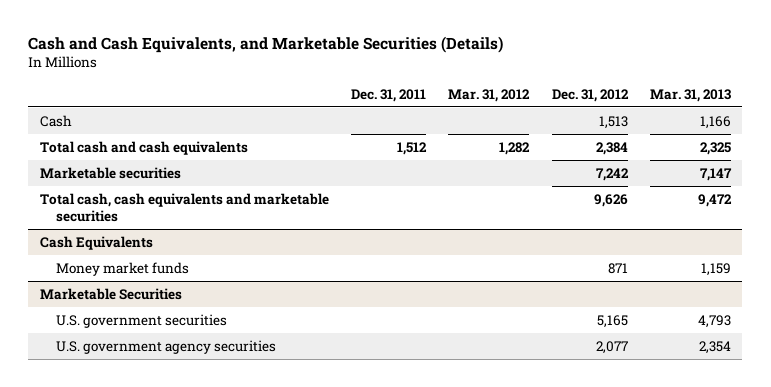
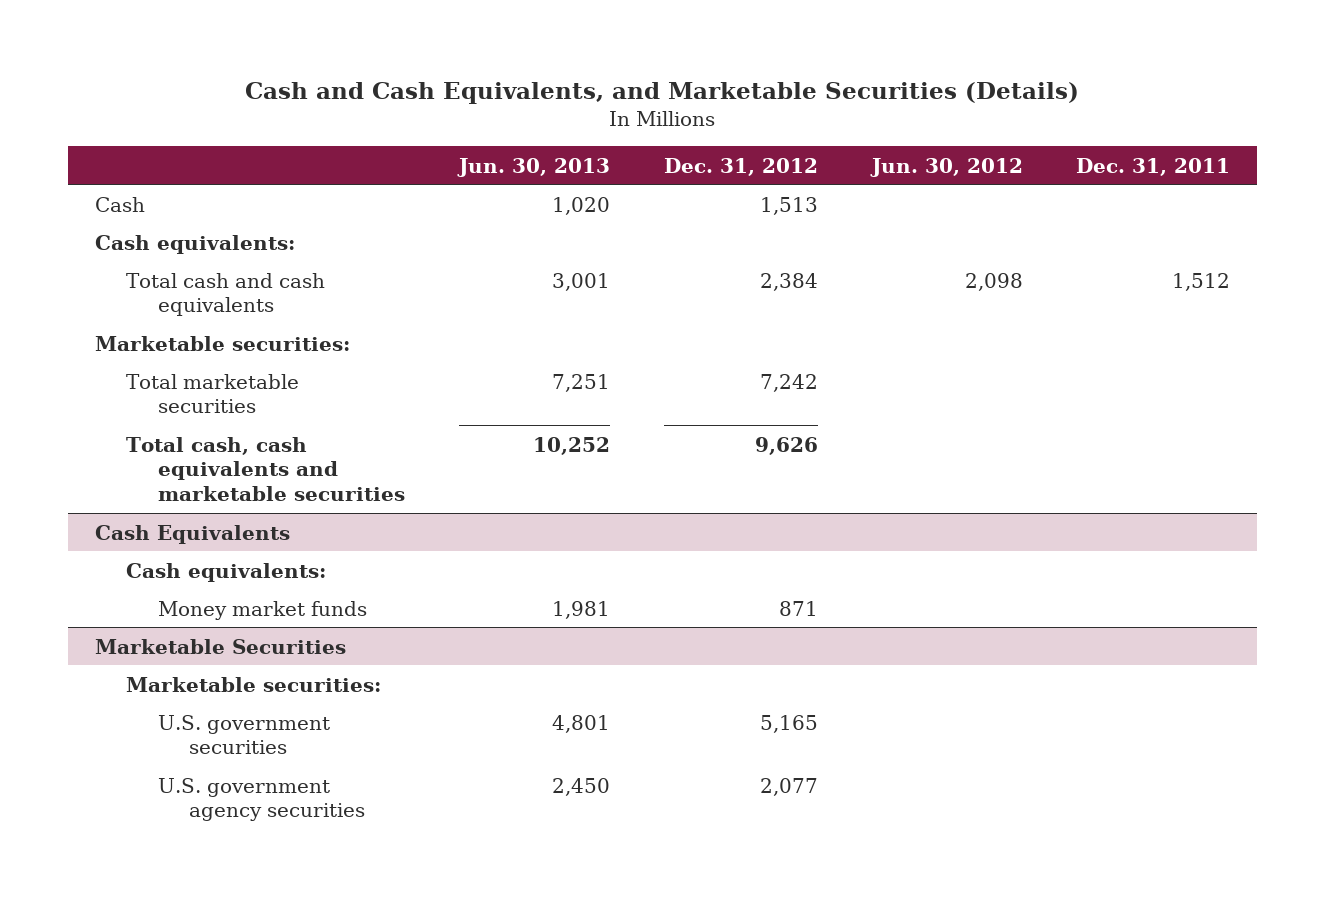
- | Dec. 31, 2011 | Mar. 31, 2012 | Dec. 31, 2012 | Mar. 31, 2013
+ | Jun. 30, 2013 | Dec. 31, 2012 | Jun. 30, 2012 | Dec. 31, 2011
+ Cash equivalents:
- Marketable securities | | | 7,242 | 7,147
+ Marketable securities:
+ Total marketable securities | 7,251 | 7,242 | |
@ Cash Equivalents
+ Cash equivalents:
@ Marketable Securities
+ Marketable securities:

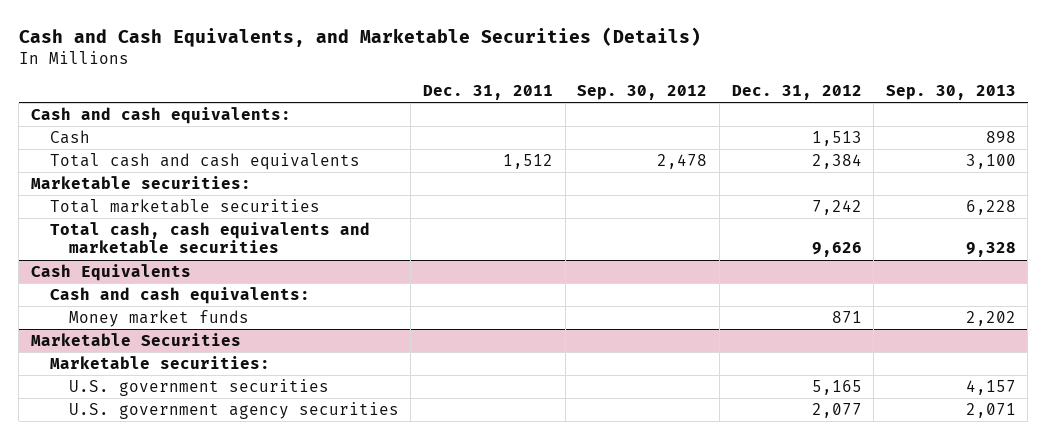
- | Jun. 30, 2013 | Dec. 31, 2012 | Jun. 30, 2012 | Dec. 31, 2011
+ | Dec. 31, 2011 | Sep. 30, 2012 | Dec. 31, 2012 | Sep. 30, 2013
+ Cash and cash equivalents:
- Cash equivalents:
@ Cash Equivalents
- Cash equivalents:
+ Cash and cash equivalents:

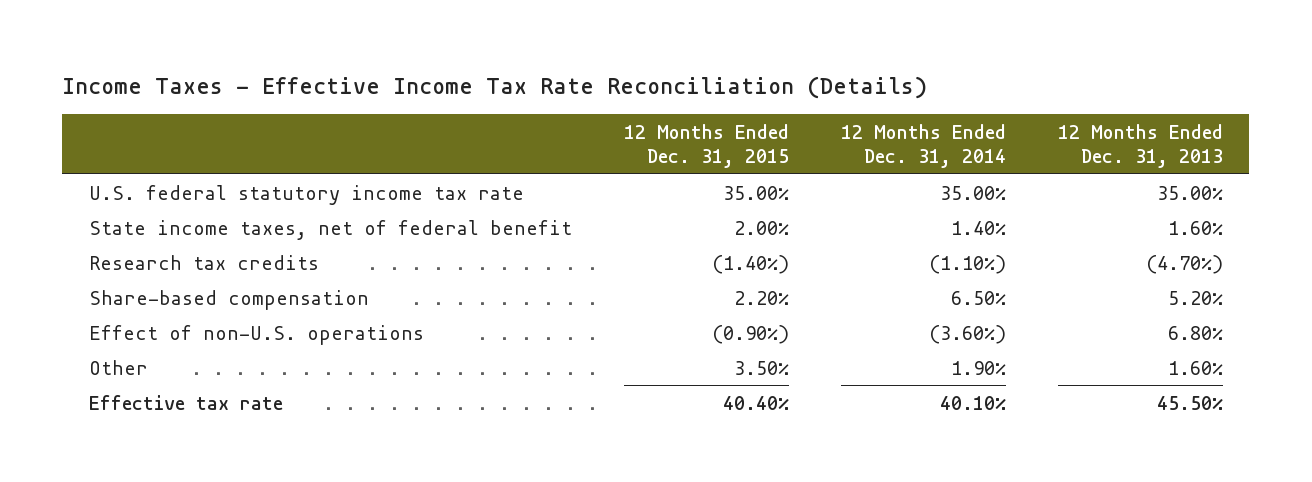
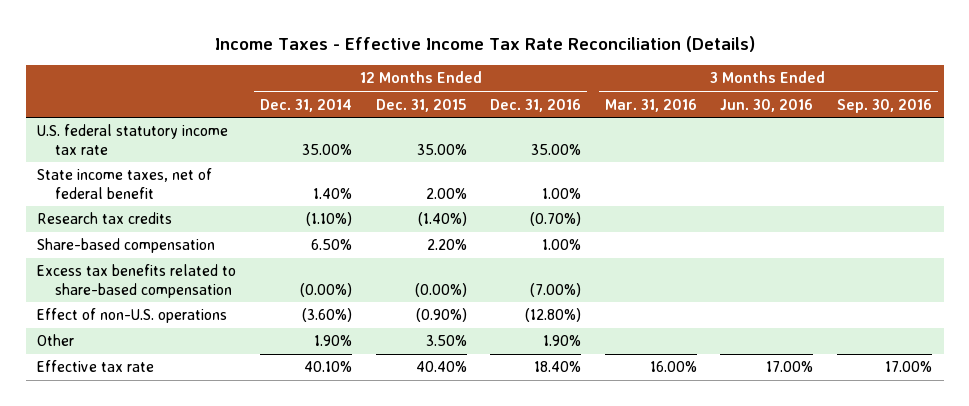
- | 12 Months Ended Dec. 31, 2015 | 12 Months Ended Dec. 31, 2014 | 12 Months Ended Dec. 31, 2013
+ | 12 Months Ended Dec. 31, 2014 | 12 Months Ended Dec. 31, 2015 | 12 Months Ended Dec. 31, 2016 | 3 Months Ended Mar. 31, 2016 | 3 Months Ended Jun. 30, 2016 | 3 Months Ended Sep. 30, 2016
+ Excess tax benefits related to share-based compensation | (0.00%) | (0.00%) | (7.00%) | | |

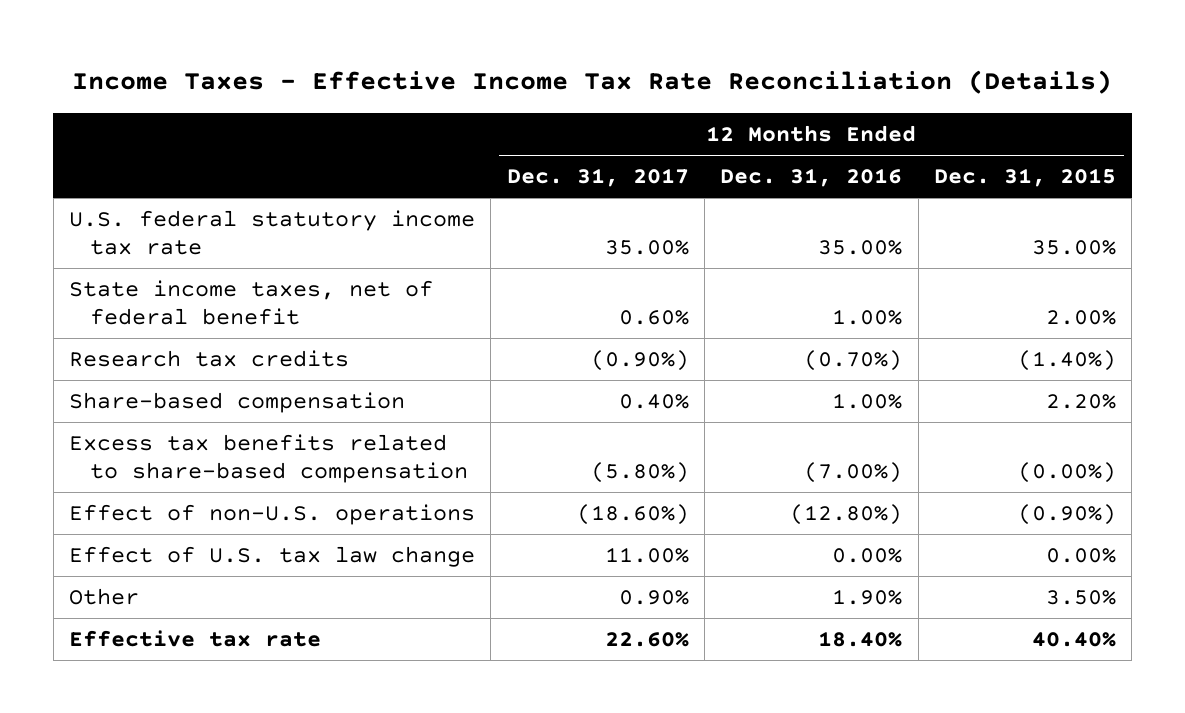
- | 12 Months Ended Dec. 31, 2014 | 12 Months Ended Dec. 31, 2015 | 12 Months Ended Dec. 31, 2016 | 3 Months Ended Mar. 31, 2016 | 3 Months Ended Jun. 30, 2016 | 3 Months Ended Sep. 30, 2016
+ | 12 Months Ended Dec. 31, 2017 | 12 Months Ended Dec. 31, 2016 | 12 Months Ended Dec. 31, 2015
+ Effect of U.S. tax law change | 11.00% | 0.00% | 0.00%

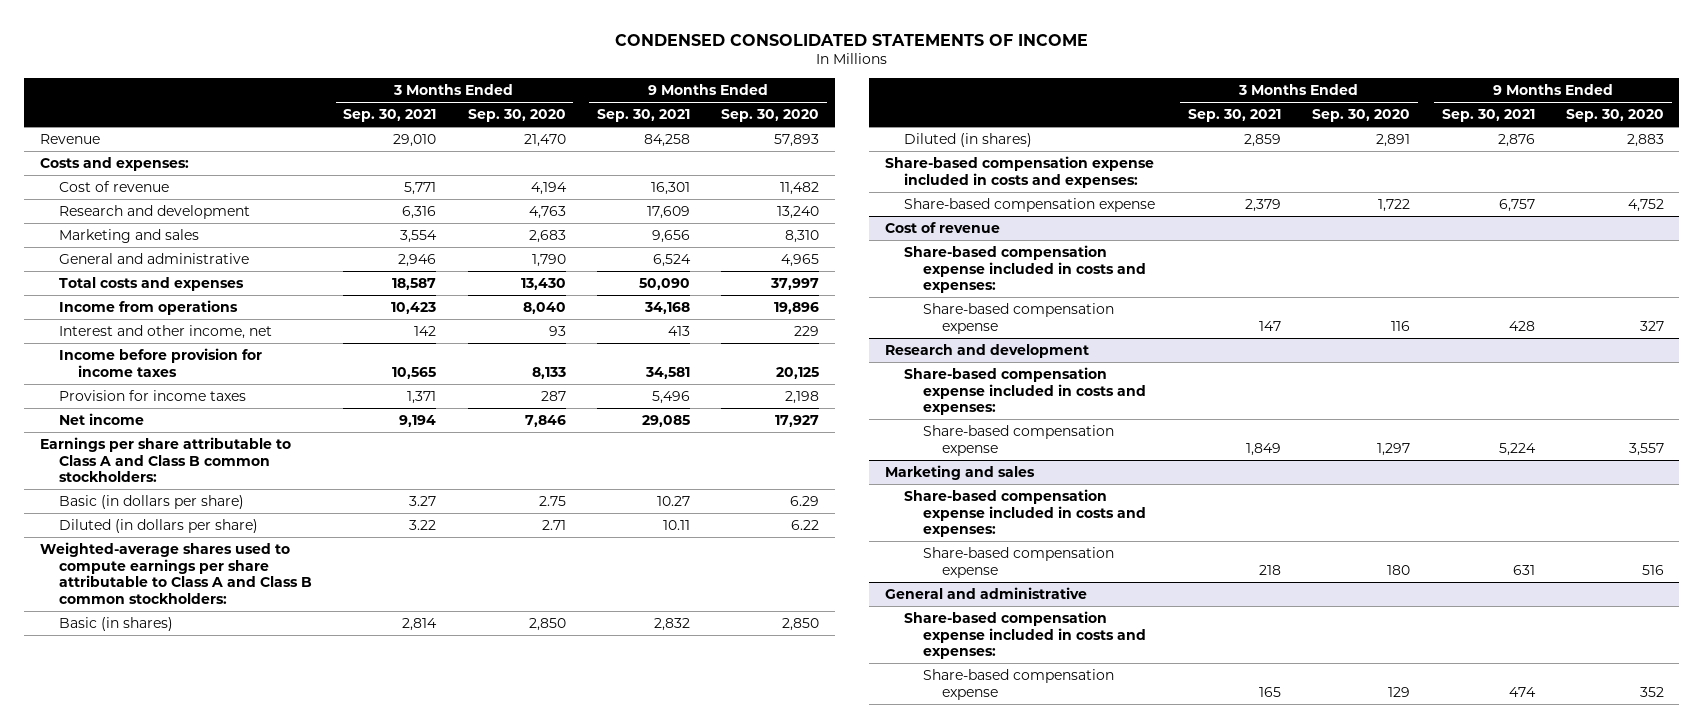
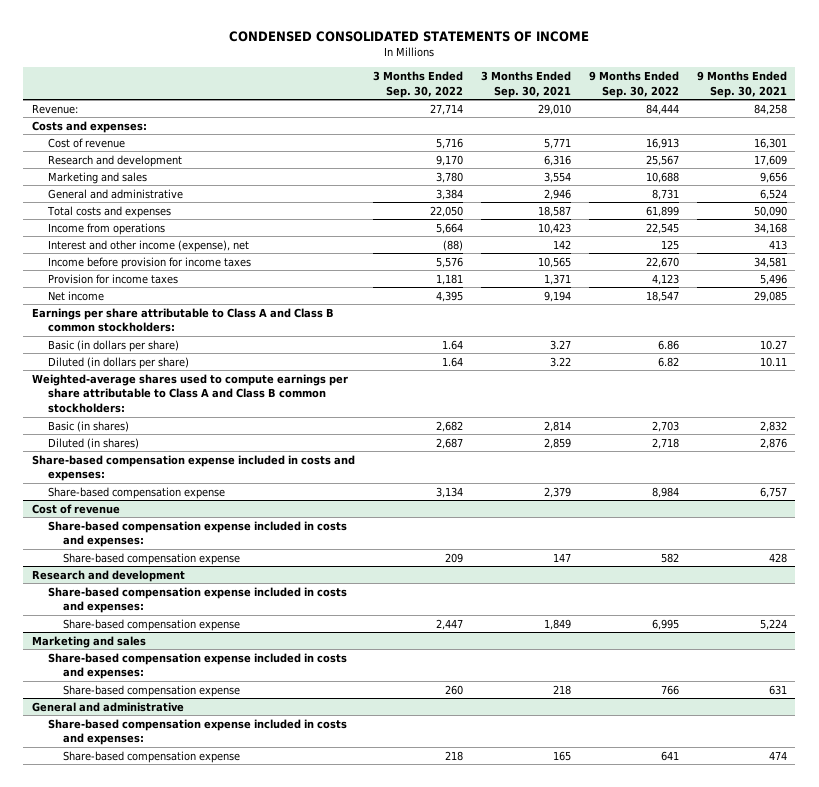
- | 3 Months Ended Sep. 30, 2021 | 3 Months Ended Sep. 30, 2020 | 9 Months Ended Sep. 30, 2021 | 9 Months Ended Sep. 30, 2020
+ | 3 Months Ended Sep. 30, 2022 | 3 Months Ended Sep. 30, 2021 | 9 Months Ended Sep. 30, 2022 | 9 Months Ended Sep. 30, 2021
- Revenue | 29,010 | 21,470 | 84,258 | 57,893
+ Revenue: | 27,714 | 29,010 | 84,444 | 84,258
- Interest and other income, net | 142 | 93 | 413 | 229
+ Interest and other income (expense), net | (88) | 142 | 125 | 413

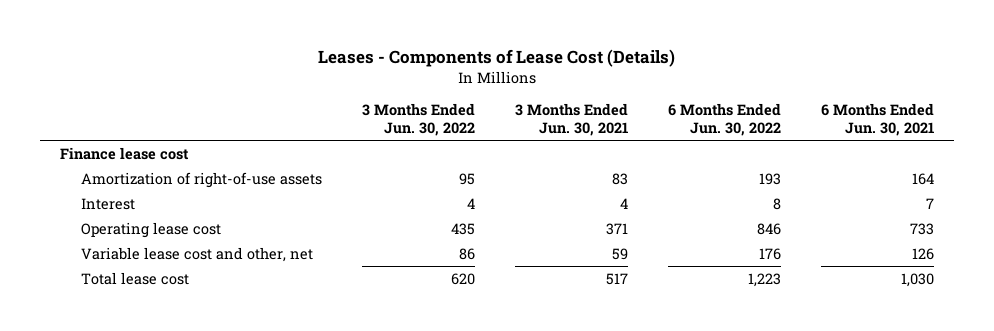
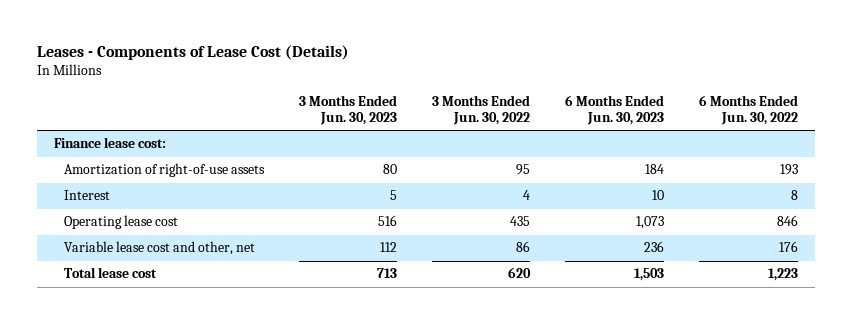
- | 3 Months Ended Jun. 30, 2022 | 3 Months Ended Jun. 30, 2021 | 6 Months Ended Jun. 30, 2022 | 6 Months Ended Jun. 30, 2021
+ | 3 Months Ended Jun. 30, 2023 | 3 Months Ended Jun. 30, 2022 | 6 Months Ended Jun. 30, 2023 | 6 Months Ended Jun. 30, 2022
- Finance lease cost
+ Finance lease cost:

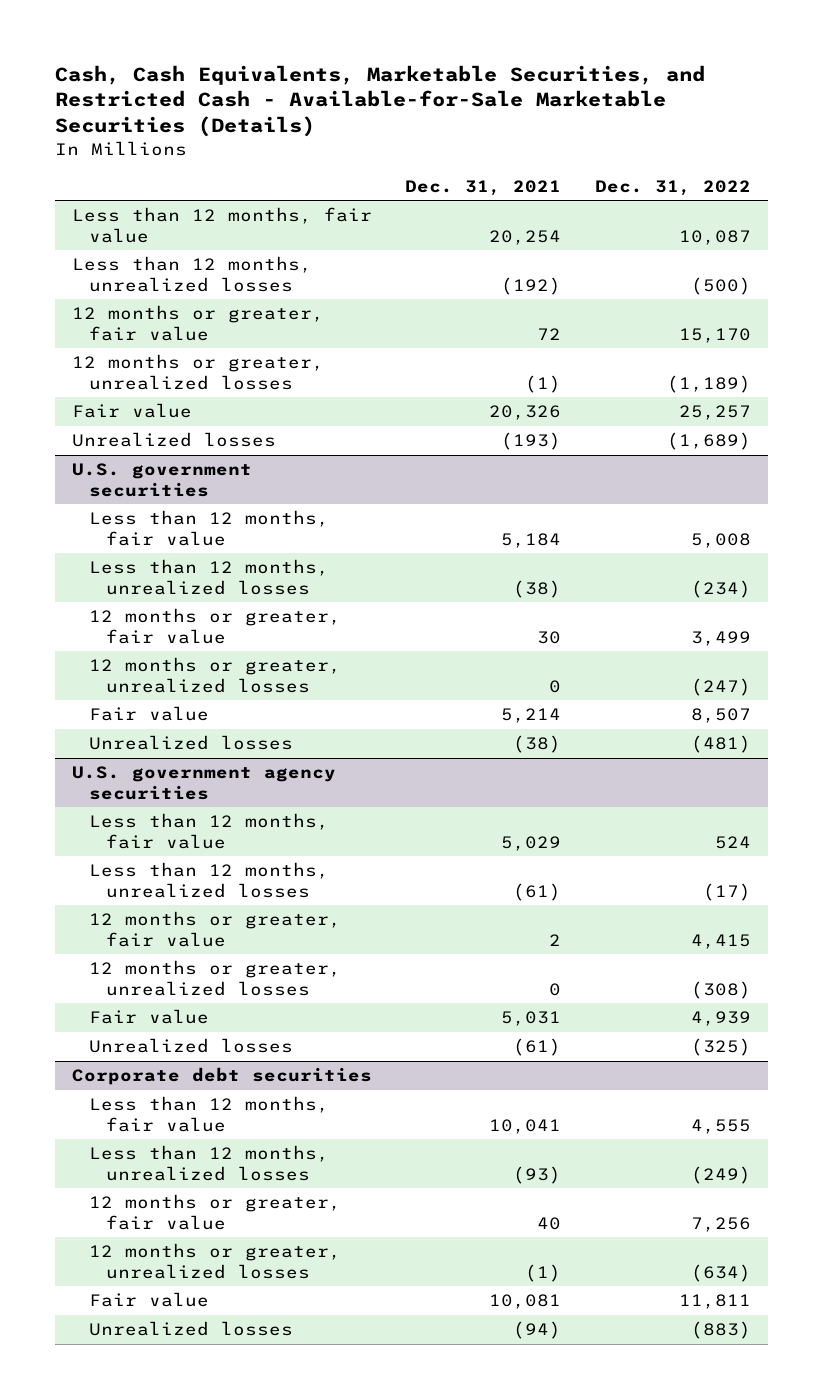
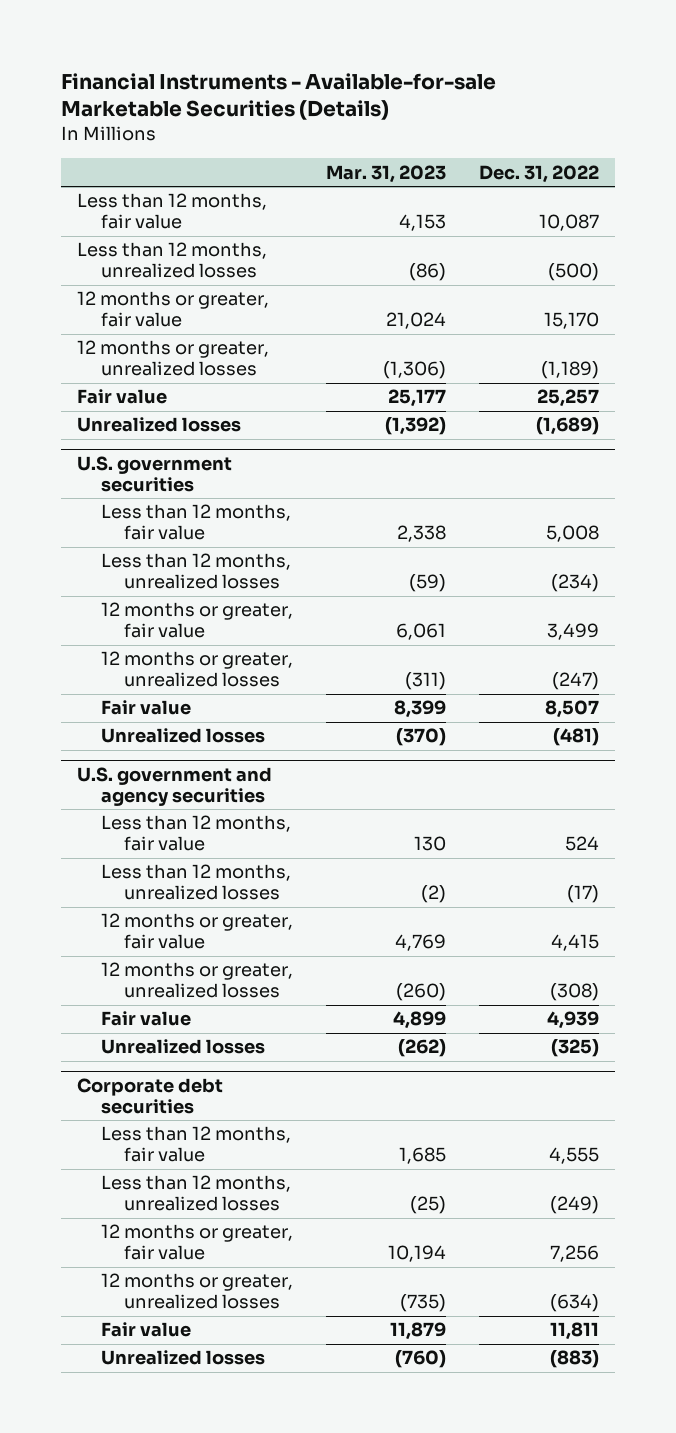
- Cash, Cash Equivalents, Marketable Securities, and Restricted Cash - Available-for-Sale Marketable Securities (Details)
+ Financial Instruments - Available-for-sale Marketable Securities (Details)
- | Dec. 31, 2021 | Dec. 31, 2022
+ | Mar. 31, 2023 | Dec. 31, 2022
- U.S. government agency securities
+ U.S. government and agency securities

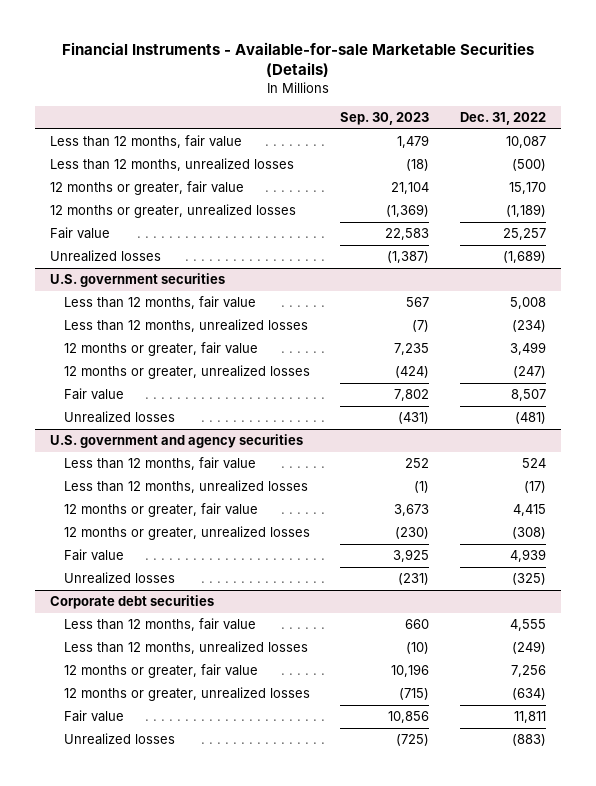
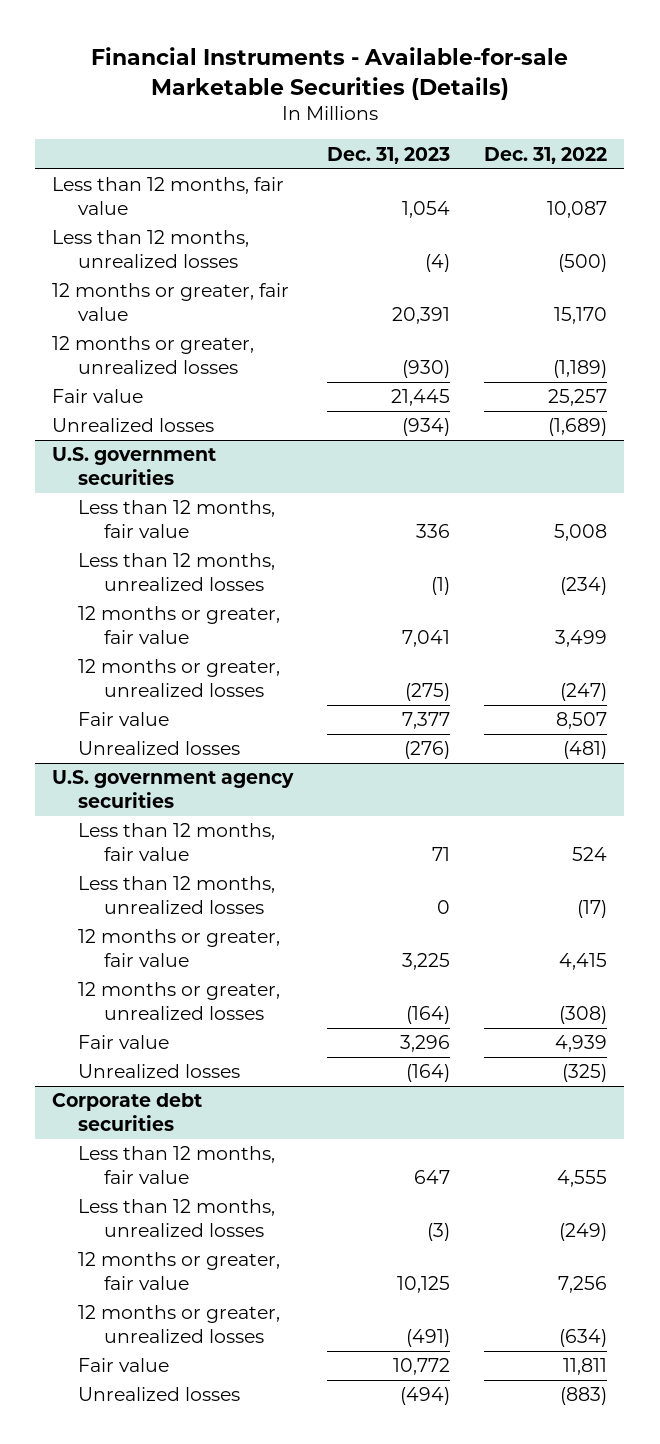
- | Sep. 30, 2023 | Dec. 31, 2022
+ | Dec. 31, 2023 | Dec. 31, 2022
- U.S. government and agency securities
+ U.S. government agency securities

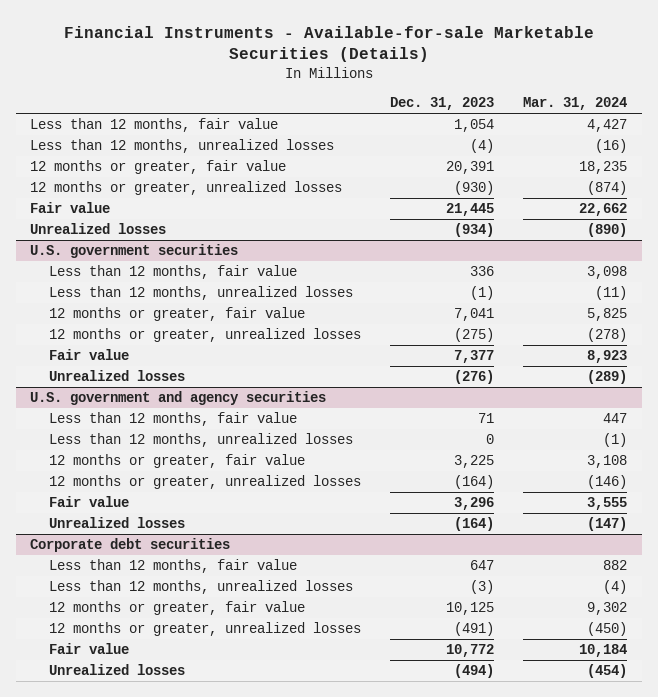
- | Dec. 31, 2023 | Dec. 31, 2022
+ | Dec. 31, 2023 | Mar. 31, 2024
- U.S. government agency securities
+ U.S. government and agency securities

